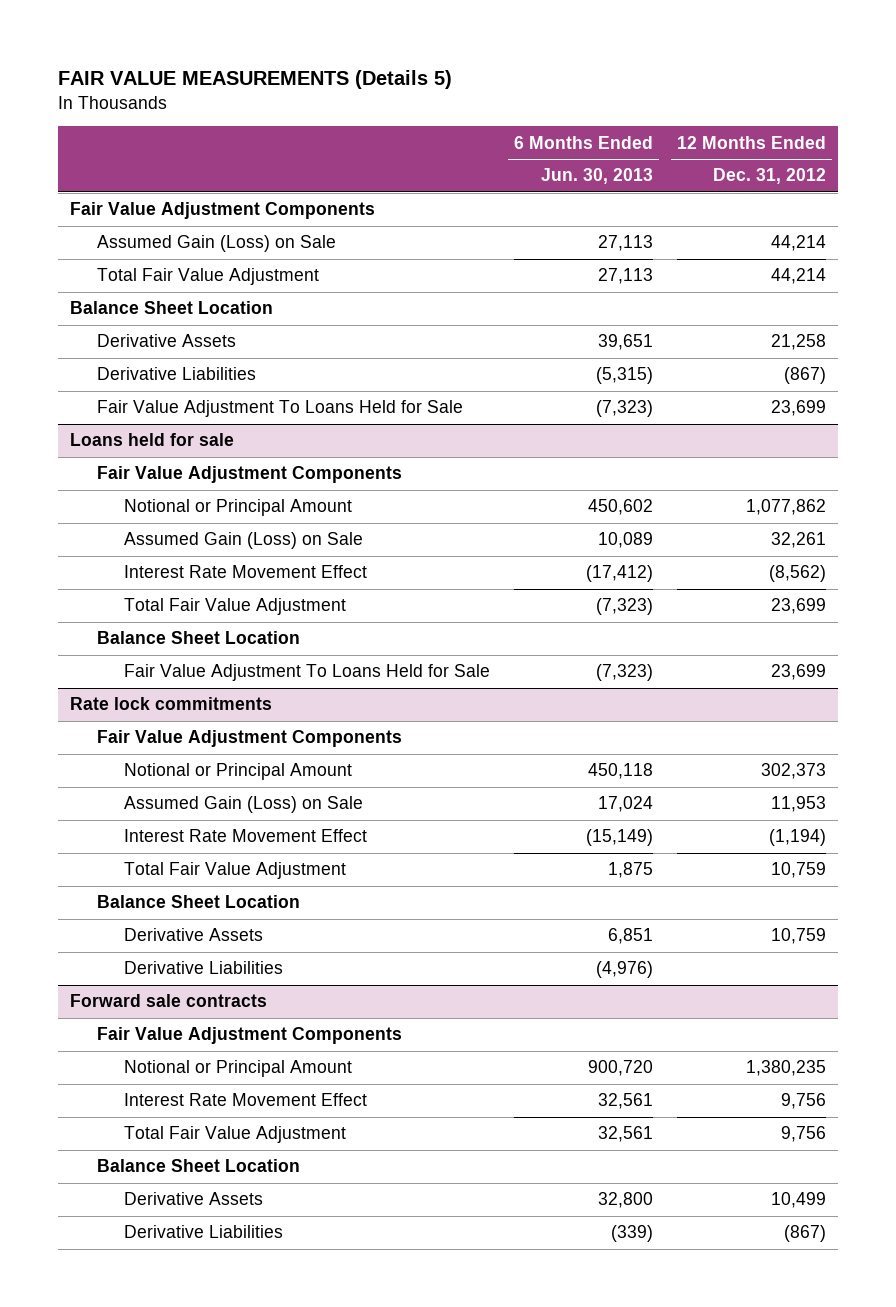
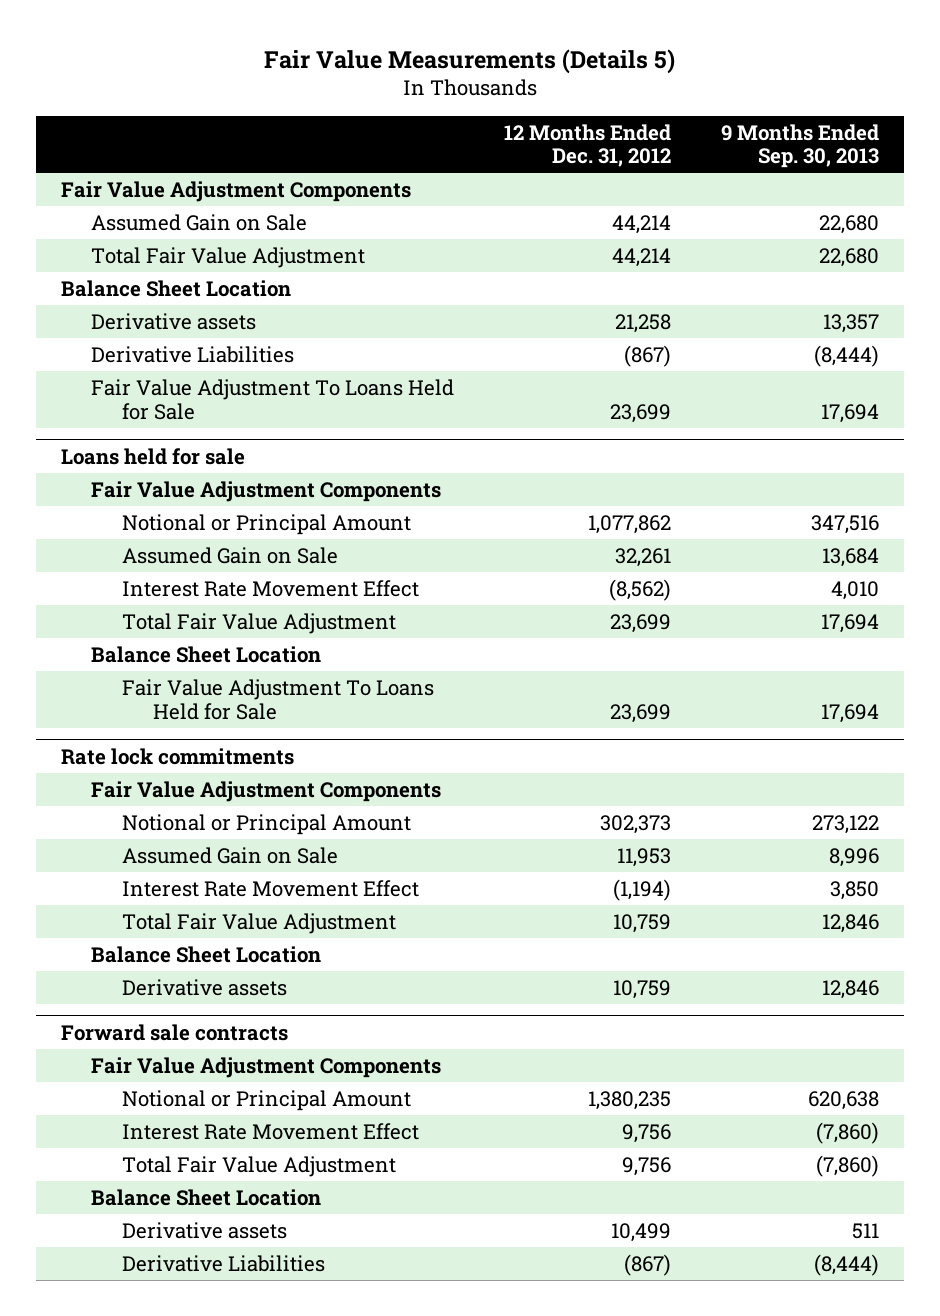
- FAIR VALUE MEASUREMENTS (Details 5)
+ Fair Value Measurements (Details 5)
- | 6 Months Ended Jun. 30, 2013 | 12 Months Ended Dec. 31, 2012
+ | 12 Months Ended Dec. 31, 2012 | 9 Months Ended Sep. 30, 2013
- Assumed Gain (Loss) on Sale | 27,113 | 44,214
+ Assumed Gain on Sale | 44,214 | 22,680
- Derivative Assets | 39,651 | 21,258
+ Derivative assets | 21,258 | 13,357
@ Loans held for sale
- Assumed Gain (Loss) on Sale | 10,089 | 32,261
+ Assumed Gain on Sale | 32,261 | 13,684
@ Rate lock commitments
- Assumed Gain (Loss) on Sale | 17,024 | 11,953
+ Assumed Gain on Sale | 11,953 | 8,996
- Derivative Assets | 6,851 | 10,759
- Derivative Liabilities | (4,976) |
+ Derivative assets | 10,759 | 12,846
@ Forward sale contracts
- Derivative Assets | 32,800 | 10,499
+ Derivative assets | 10,499 | 511

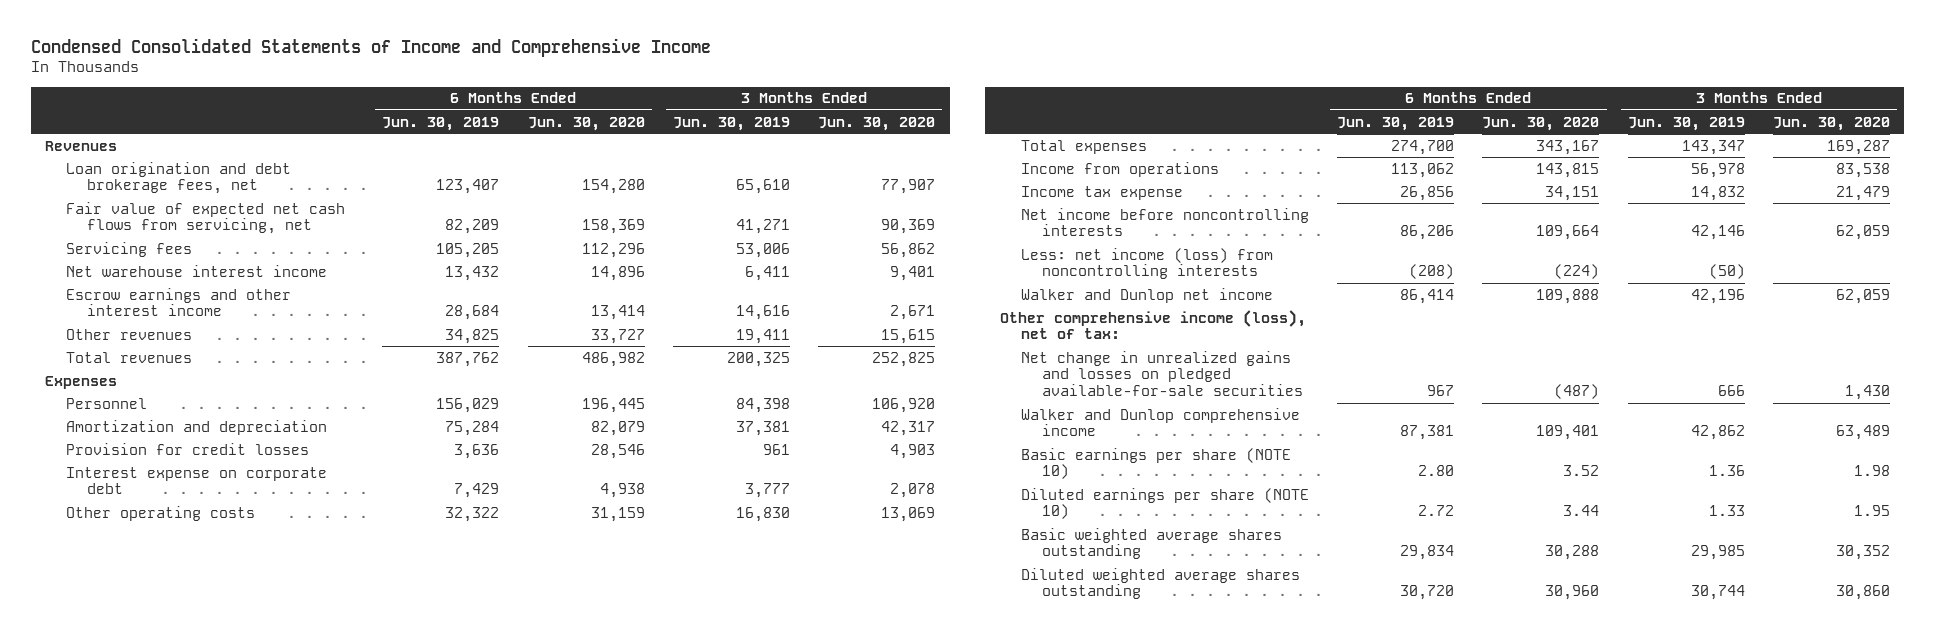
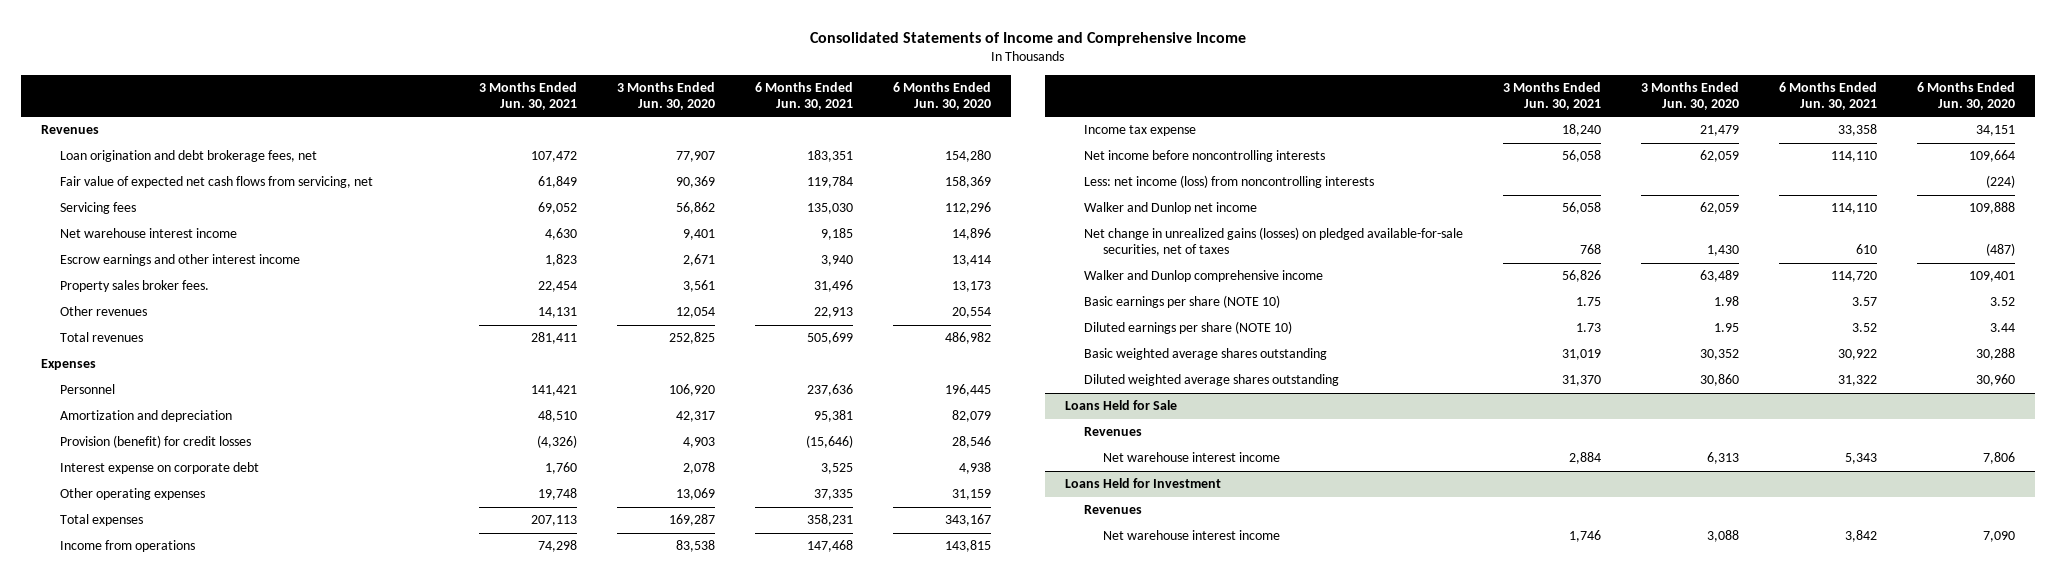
- Condensed Consolidated Statements of Income and Comprehensive Income
+ Consolidated Statements of Income and Comprehensive Income
- | 6 Months Ended Jun. 30, 2019 | 6 Months Ended Jun. 30, 2020 | 3 Months Ended Jun. 30, 2019 | 3 Months Ended Jun. 30, 2020
+ | 3 Months Ended Jun. 30, 2021 | 3 Months Ended Jun. 30, 2020 | 6 Months Ended Jun. 30, 2021 | 6 Months Ended Jun. 30, 2020
- Other revenues | 34,825 | 33,727 | 19,411 | 15,615
+ Property sales broker fees. | 22,454 | 3,561 | 31,496 | 13,173
+ Other revenues | 14,131 | 12,054 | 22,913 | 20,554
- Provision for credit losses | 3,636 | 28,546 | 961 | 4,903
+ Provision (benefit) for credit losses | (4,326) | 4,903 | (15,646) | 28,546
- Other operating costs | 32,322 | 31,159 | 16,830 | 13,069
+ Other operating expenses | 19,748 | 13,069 | 37,335 | 31,159
- Other comprehensive income (loss), net of tax:
- Net change in unrealized gains and losses on pledged available-for-sale securities | 967 | (487) | 666 | 1,430
+ Net change in unrealized gains (losses) on pledged available-for-sale securities, net of taxes | 768 | 1,430 | 610 | (487)
+ Loans Held for Sale
+ Revenues
+ Net warehouse interest income | 2,884 | 6,313 | 5,343 | 7,806
+ Loans Held for Investment
+ Revenues
+ Net warehouse interest income | 1,746 | 3,088 | 3,842 | 7,090

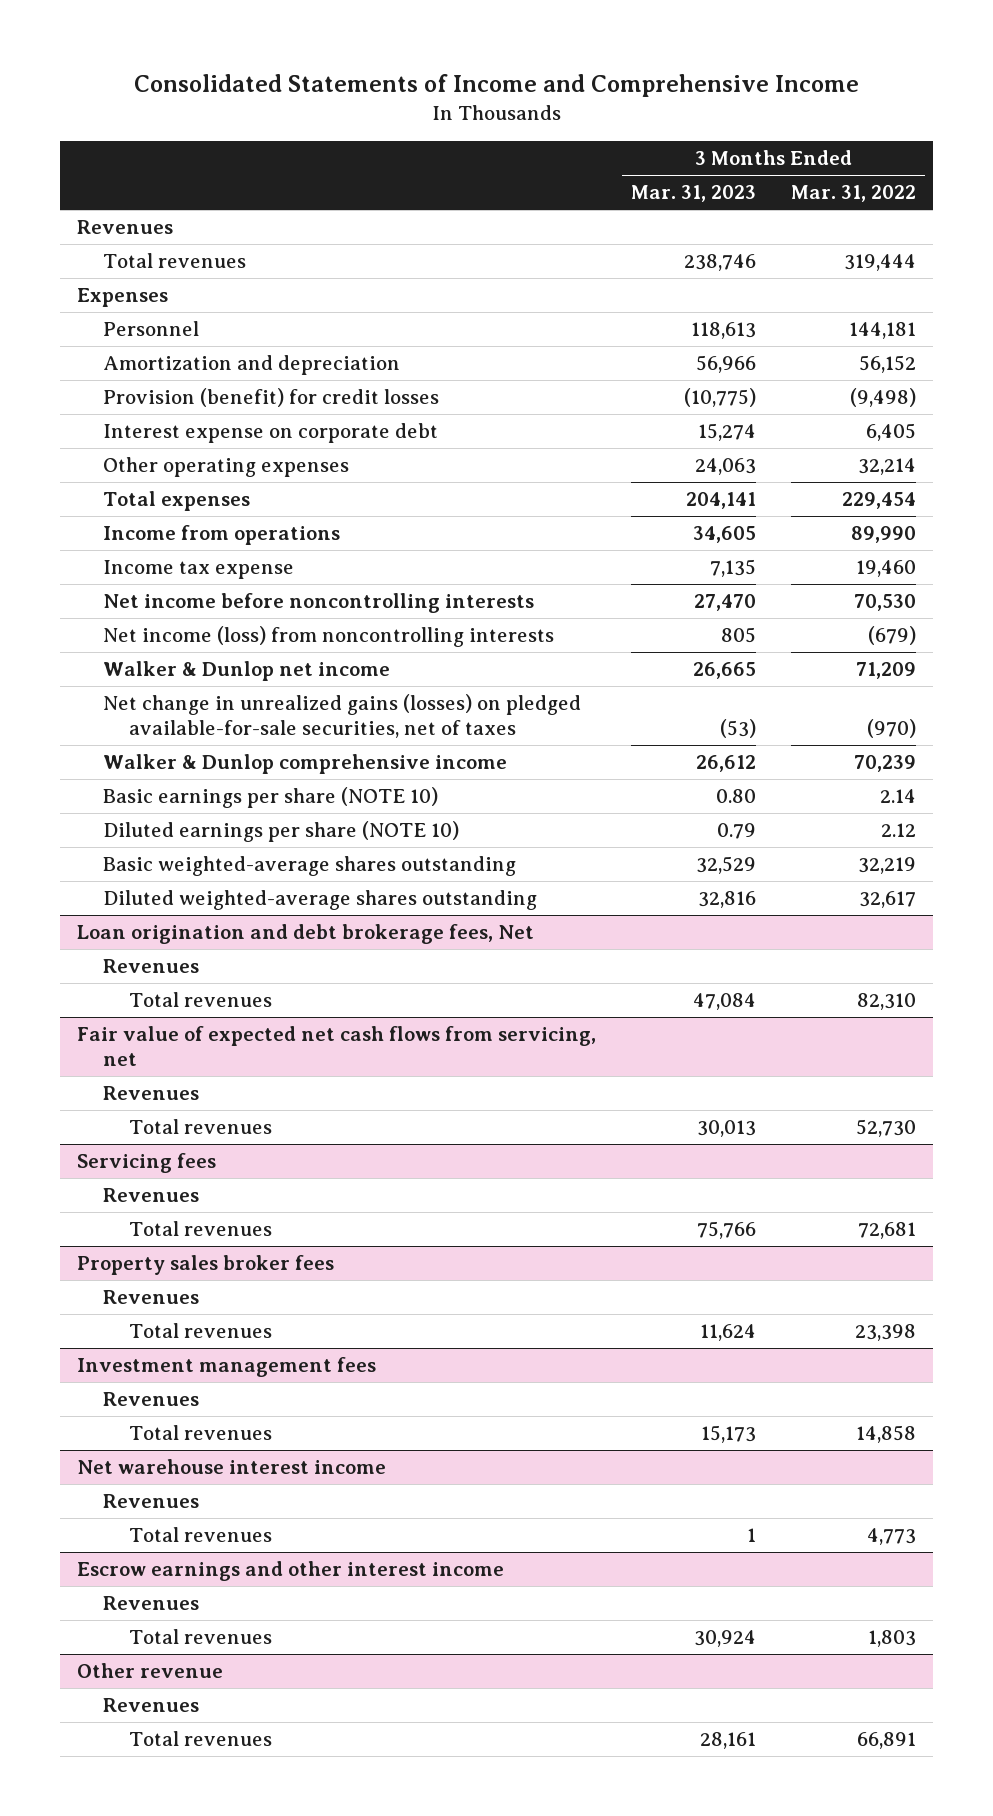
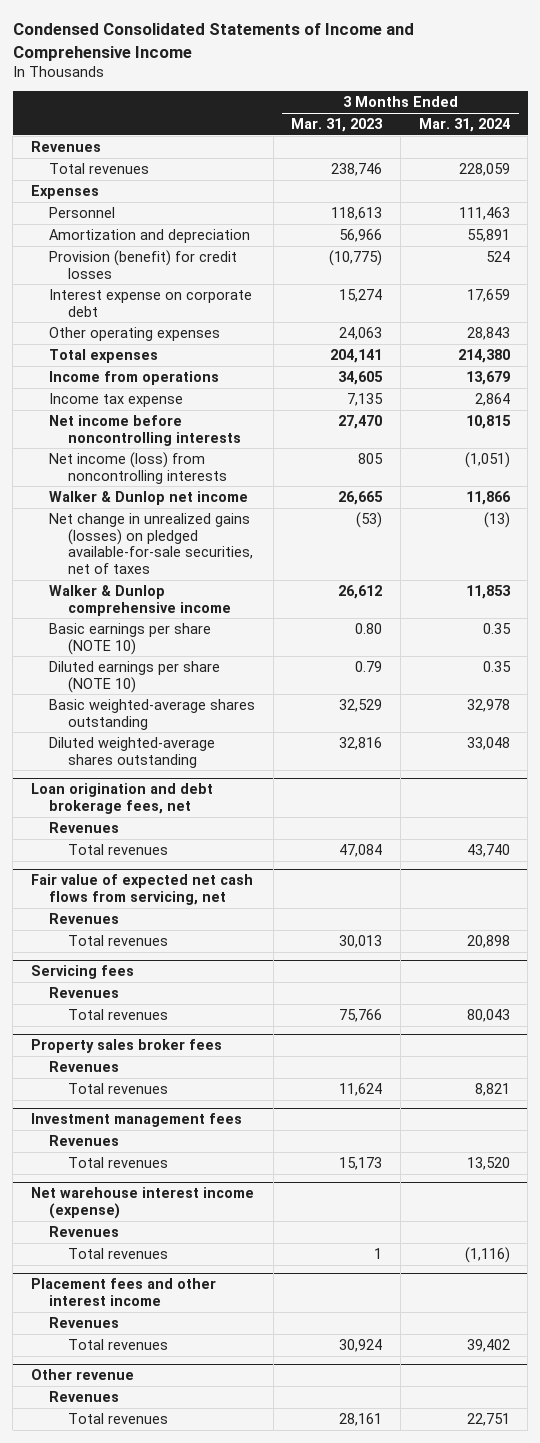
- Consolidated Statements of Income and Comprehensive Income
+ Condensed Consolidated Statements of Income and Comprehensive Income
- | 3 Months Ended Mar. 31, 2023 | 3 Months Ended Mar. 31, 2022
+ | 3 Months Ended Mar. 31, 2023 | 3 Months Ended Mar. 31, 2024
- Loan origination and debt brokerage fees, Net
+ Loan origination and debt brokerage fees, net
- Net warehouse interest income
+ Net warehouse interest income (expense)
- Escrow earnings and other interest income
+ Placement fees and other interest income

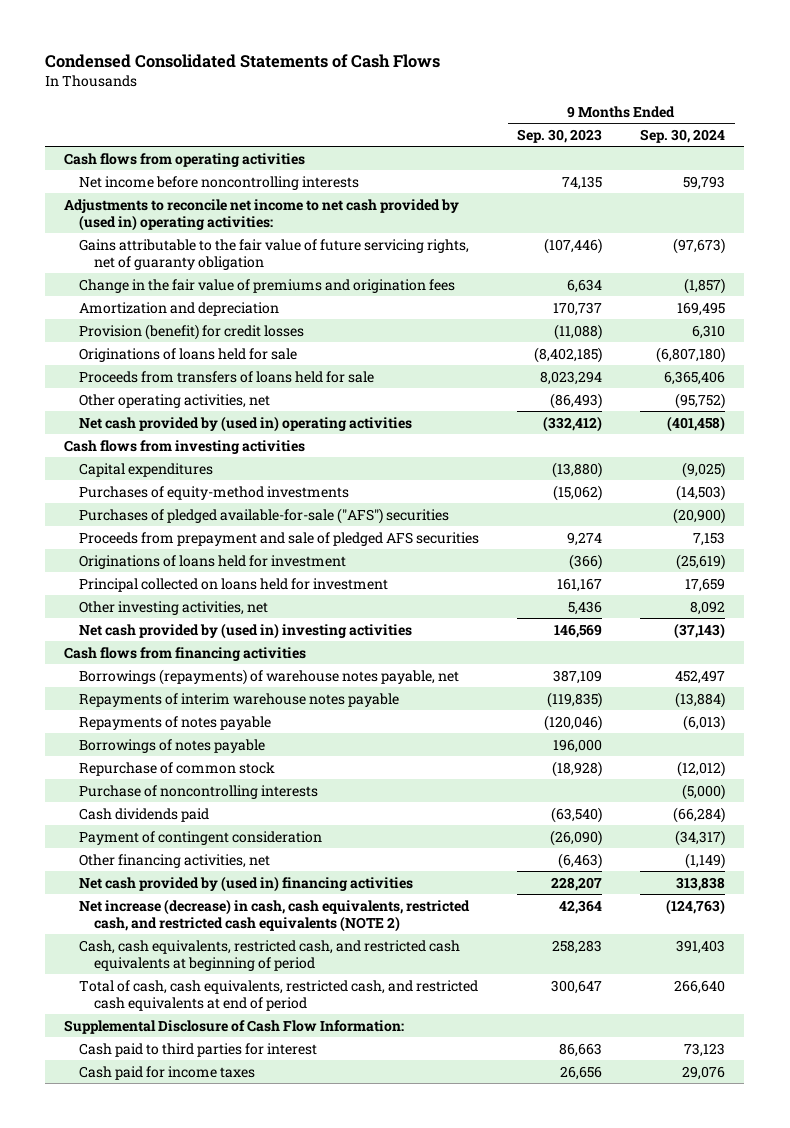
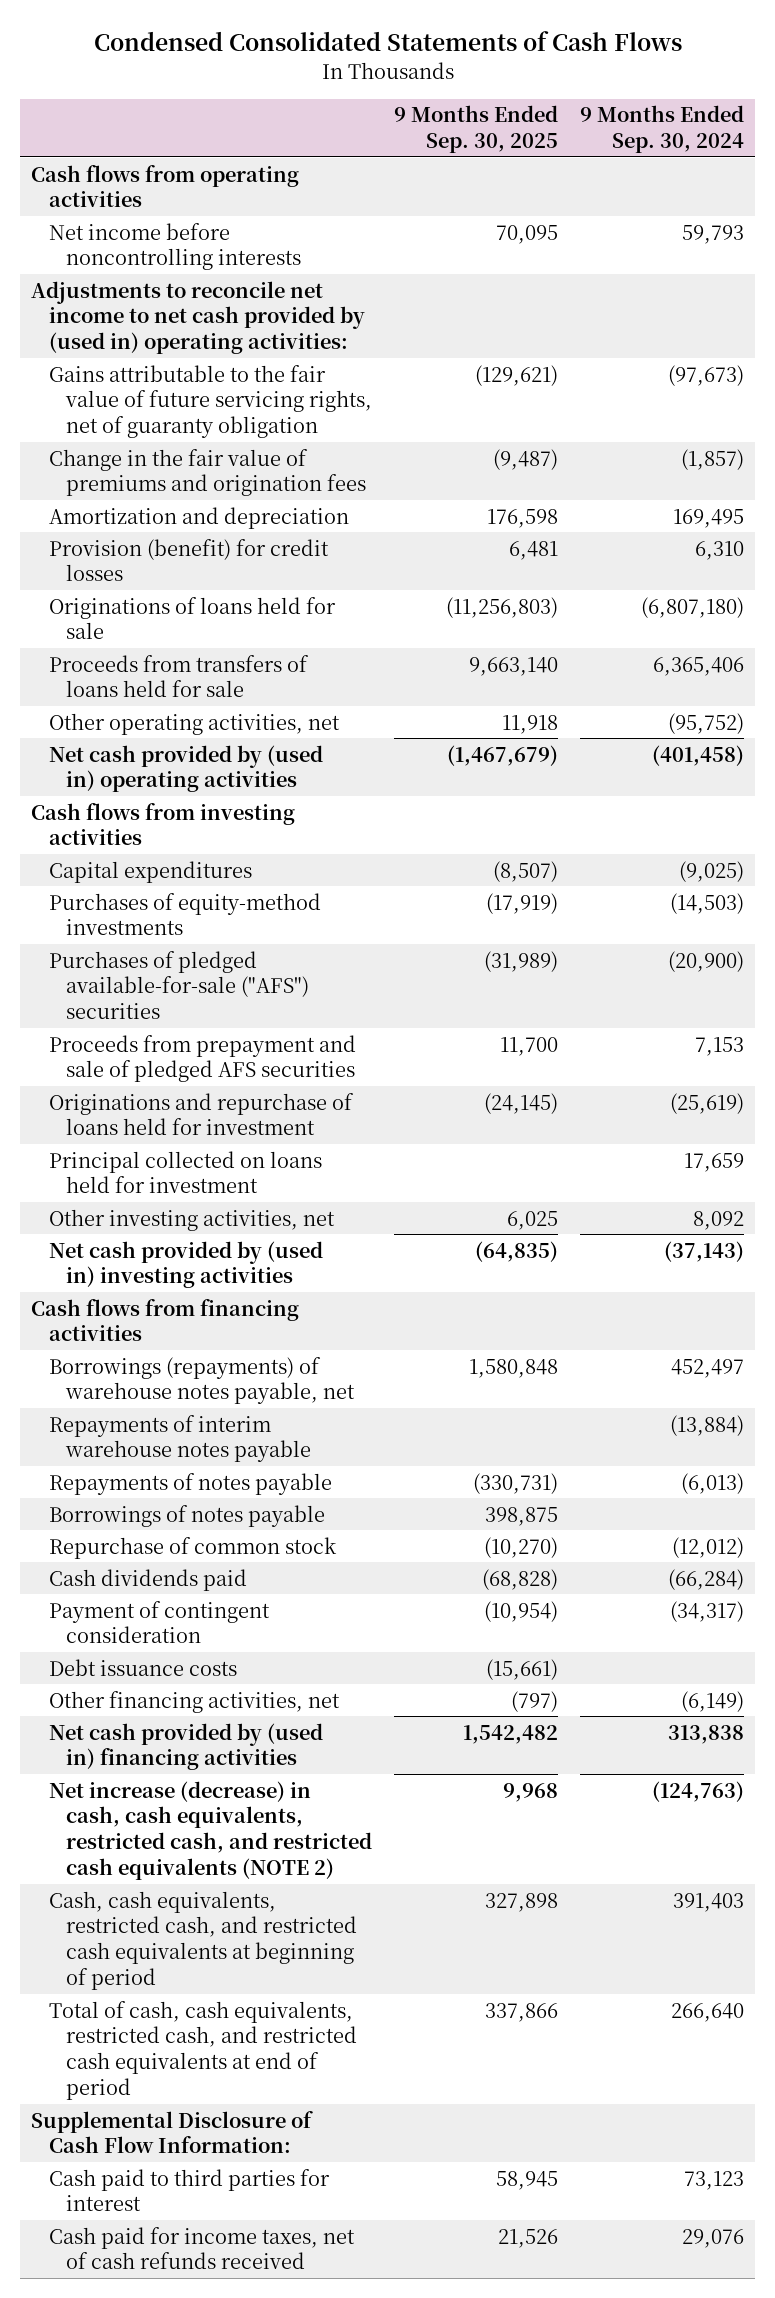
- | 9 Months Ended Sep. 30, 2023 | 9 Months Ended Sep. 30, 2024
+ | 9 Months Ended Sep. 30, 2025 | 9 Months Ended Sep. 30, 2024
- Originations of loans held for investment | (366) | (25,619)
+ Originations and repurchase of loans held for investment | (24,145) | (25,619)
- Purchase of noncontrolling interests | | (5,000)
- Other financing activities, net | (6,463) | (1,149)
+ Debt issuance costs | (15,661) |
+ Other financing activities, net | (797) | (6,149)
- Cash paid for income taxes | 26,656 | 29,076
+ Cash paid for income taxes, net of cash refunds received | 21,526 | 29,076

